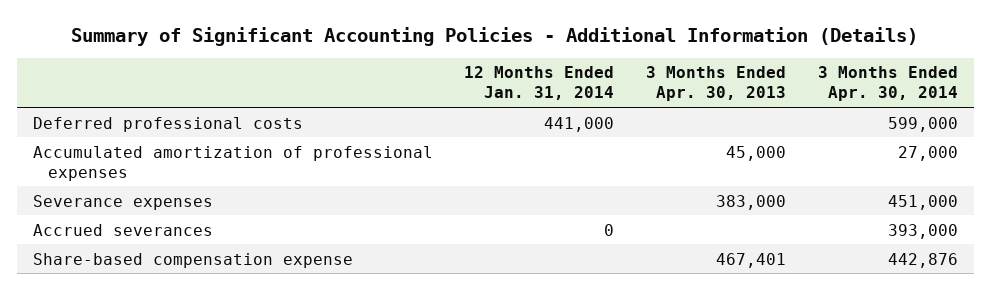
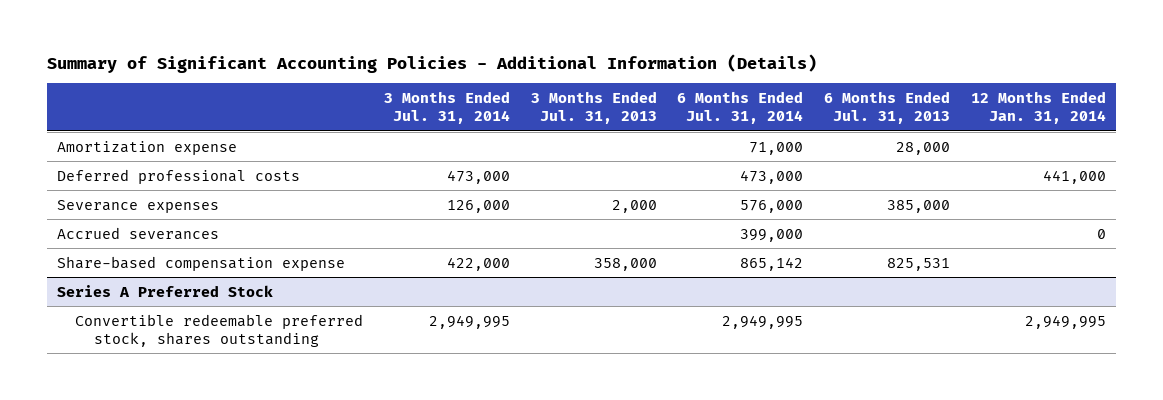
- | 12 Months Ended Jan. 31, 2014 | 3 Months Ended Apr. 30, 2013 | 3 Months Ended Apr. 30, 2014
+ | 3 Months Ended Jul. 31, 2014 | 3 Months Ended Jul. 31, 2013 | 6 Months Ended Jul. 31, 2014 | 6 Months Ended Jul. 31, 2013 | 12 Months Ended Jan. 31, 2014
+ Amortization expense | | | 71,000 | 28,000 |
- Accumulated amortization of professional expenses | | 45,000 | 27,000
+ Series A Preferred Stock
+ Convertible redeemable preferred stock, shares outstanding | 2,949,995 | | 2,949,995 | | 2,949,995

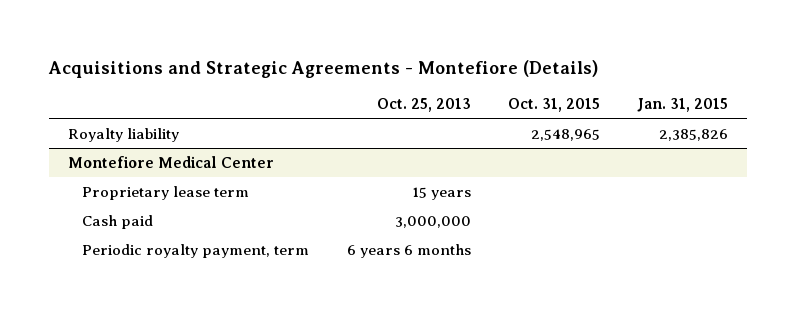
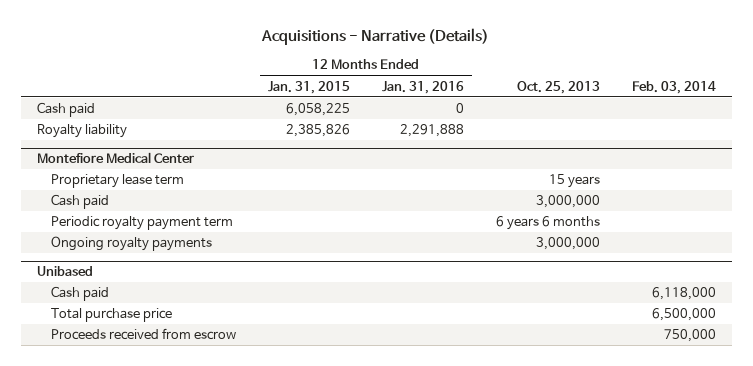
- Acquisitions and Strategic Agreements - Montefiore (Details)
+ Acquisitions - Narrative (Details)
- | Oct. 25, 2013 | Oct. 31, 2015 | Jan. 31, 2015
+ | 12 Months Ended Jan. 31, 2015 | 12 Months Ended Jan. 31, 2016 | Oct. 25, 2013 | Feb. 03, 2014
+ Cash paid | 6,058,225 | 0 | |
@ Montefiore Medical Center
- Periodic royalty payment, term | 6 years 6 months | |
+ Periodic royalty payment term | | | 6 years 6 months |
+ Ongoing royalty payments | | | 3,000,000 |
+ Unibased
+ Cash paid | | | | 6,118,000
+ Total purchase price | | | | 6,500,000
+ Proceeds received from escrow | | | | 750,000

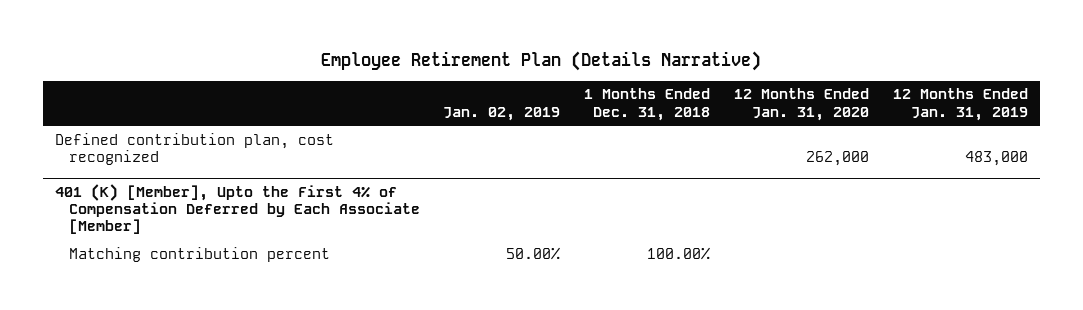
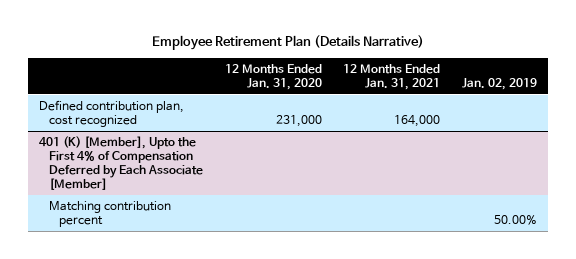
- | Jan. 02, 2019 | 1 Months Ended Dec. 31, 2018 | 12 Months Ended Jan. 31, 2020 | 12 Months Ended Jan. 31, 2019
+ | 12 Months Ended Jan. 31, 2020 | 12 Months Ended Jan. 31, 2021 | Jan. 02, 2019
- Defined contribution plan, cost recognized | | | 262,000 | 483,000
+ Defined contribution plan, cost recognized | 231,000 | 164,000 |

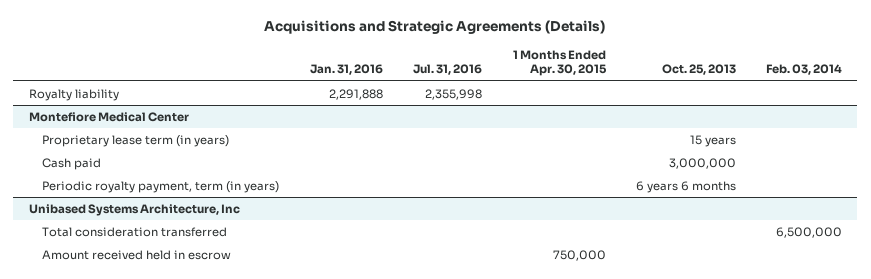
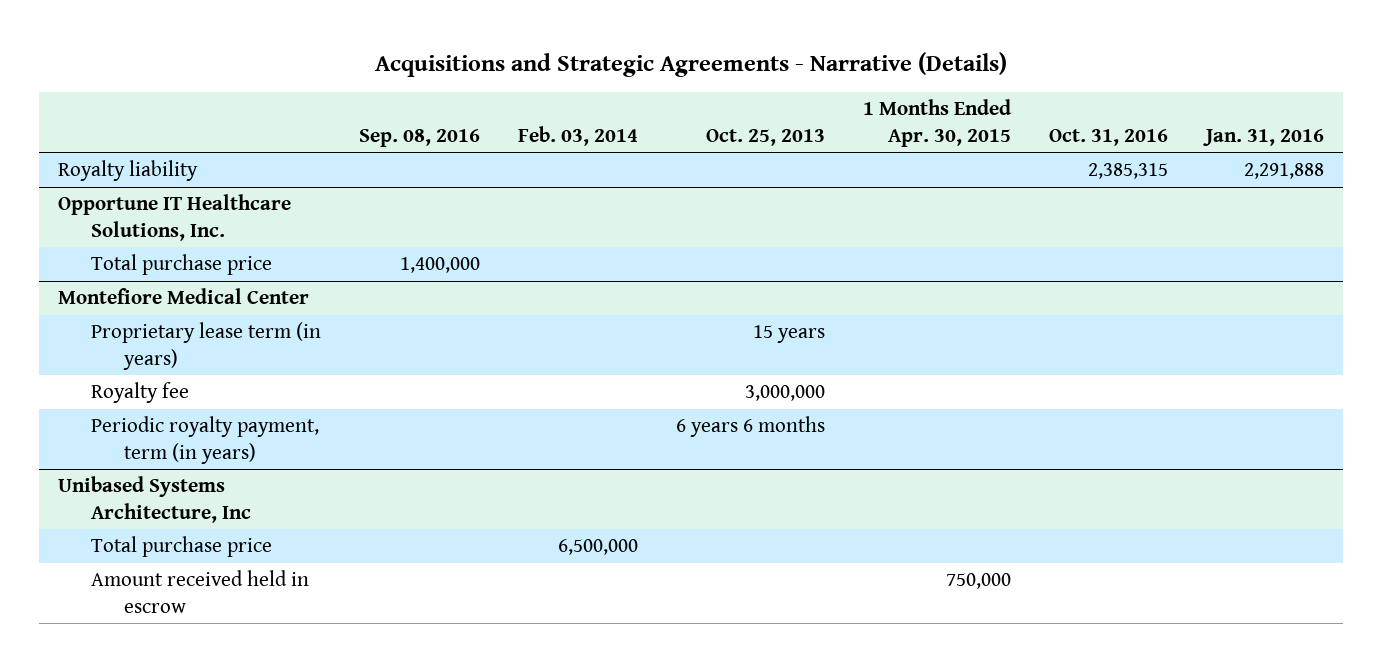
- Acquisitions and Strategic Agreements (Details)
+ Acquisitions and Strategic Agreements - Narrative (Details)
- | Jan. 31, 2016 | Jul. 31, 2016 | 1 Months Ended Apr. 30, 2015 | Oct. 25, 2013 | Feb. 03, 2014
+ | Sep. 08, 2016 | Feb. 03, 2014 | Oct. 25, 2013 | 1 Months Ended Apr. 30, 2015 | Oct. 31, 2016 | Jan. 31, 2016
+ Opportune IT Healthcare Solutions, Inc.
+ Total purchase price | 1,400,000 | | | | |
@ Montefiore Medical Center
- Cash paid | | | | 3,000,000 |
+ Royalty fee | | | 3,000,000 | | |
@ Unibased Systems Architecture, Inc
- Total consideration transferred | | | | | 6,500,000
+ Total purchase price | | 6,500,000 | | | |

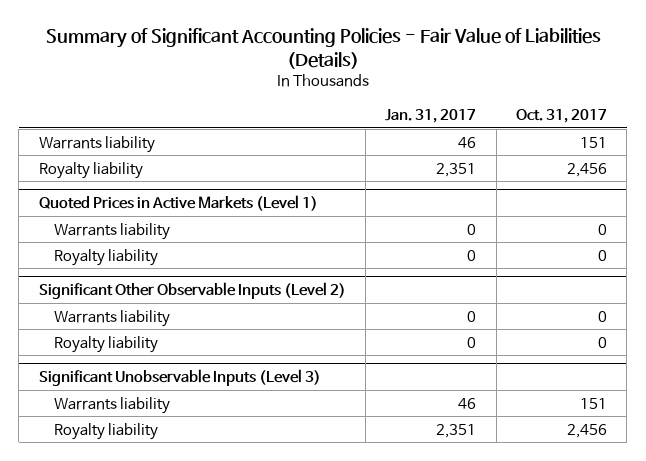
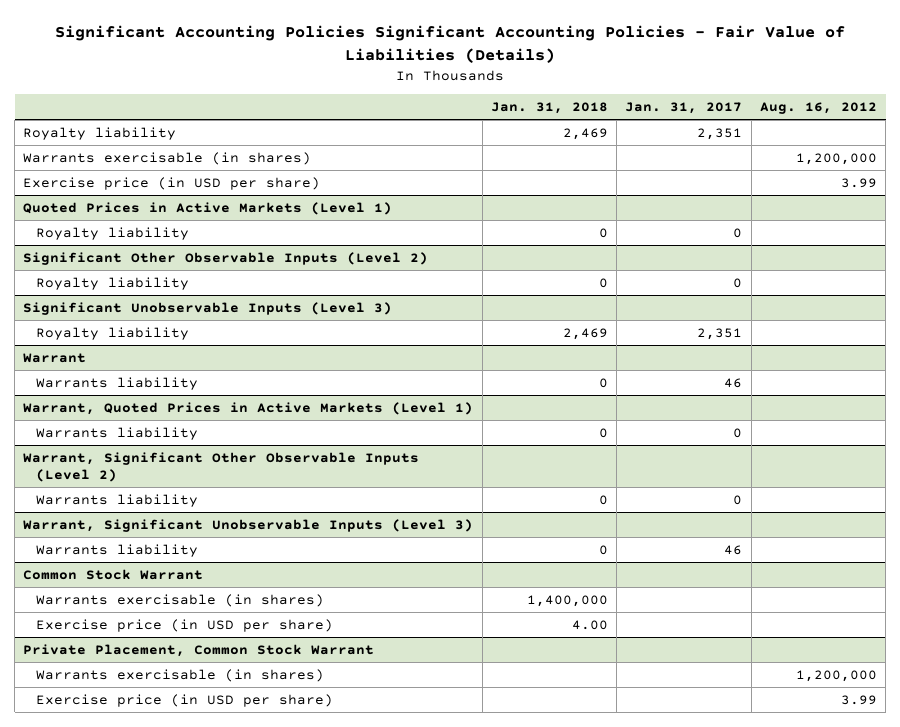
- Summary of Significant Accounting Policies - Fair Value of Liabilities (Details)
+ Significant Accounting Policies Significant Accounting Policies - Fair Value of Liabilities (Details)
- | Jan. 31, 2017 | Oct. 31, 2017
+ | Jan. 31, 2018 | Jan. 31, 2017 | Aug. 16, 2012
- Warrants liability | 46 | 151
+ Warrants exercisable (in shares) | | | 1,200,000
+ Exercise price (in USD per share) | | | 3.99
@ Quoted Prices in Active Markets (Level 1)
- Warrants liability | 0 | 0
@ Significant Other Observable Inputs (Level 2)
- Warrants liability | 0 | 0
@ Significant Unobservable Inputs (Level 3)
- Warrants liability | 46 | 151
+ Warrant
+ Warrants liability | 0 | 46 |
+ Warrant, Quoted Prices in Active Markets (Level 1)
+ Warrants liability | 0 | 0 |
+ Warrant, Significant Other Observable Inputs (Level 2)
+ Warrants liability | 0 | 0 |
+ Warrant, Significant Unobservable Inputs (Level 3)
+ Warrants liability | 0 | 46 |
+ Common Stock Warrant
+ Warrants exercisable (in shares) | 1,400,000 | |
+ Exercise price (in USD per share) | 4.00 | |
+ Private Placement, Common Stock Warrant
+ Warrants exercisable (in shares) | | | 1,200,000
+ Exercise price (in USD per share) | | | 3.99

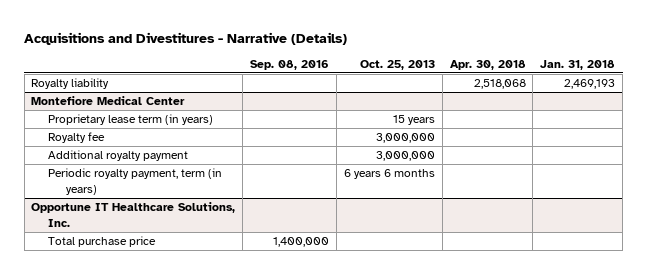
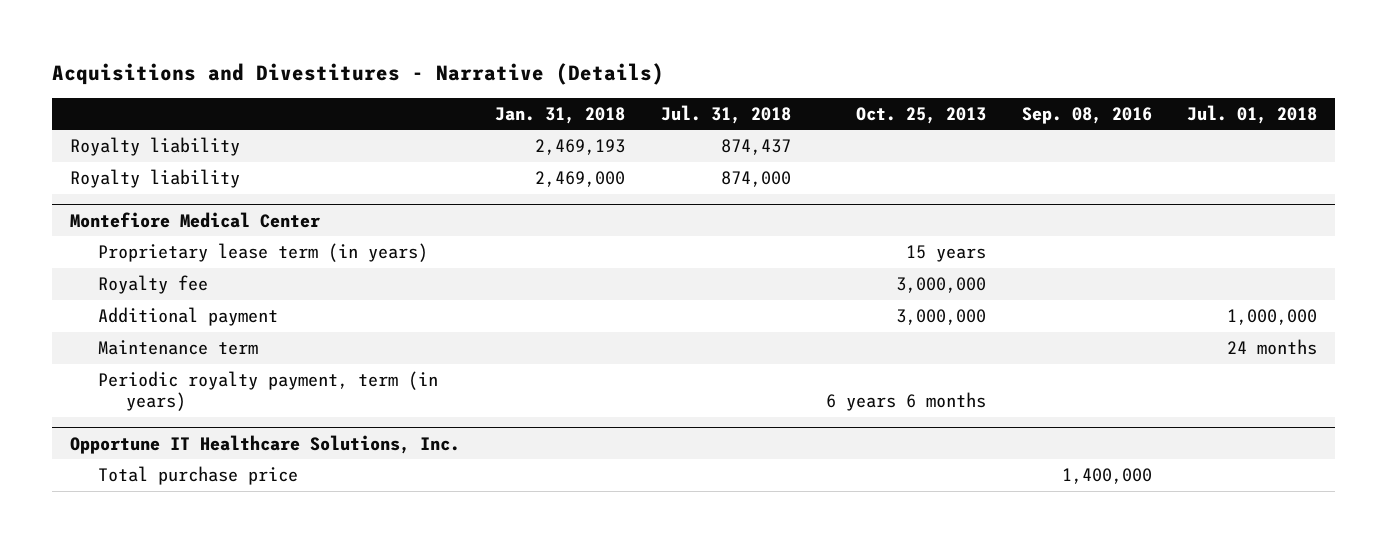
- | Sep. 08, 2016 | Oct. 25, 2013 | Apr. 30, 2018 | Jan. 31, 2018
+ | Jan. 31, 2018 | Jul. 31, 2018 | Oct. 25, 2013 | Sep. 08, 2016 | Jul. 01, 2018
+ Royalty liability | 2,469,000 | 874,000 | | |
@ Montefiore Medical Center
- Additional royalty payment | | 3,000,000 | |
+ Additional payment | | | 3,000,000 | | 1,000,000
+ Maintenance term | | | | | 24 months

